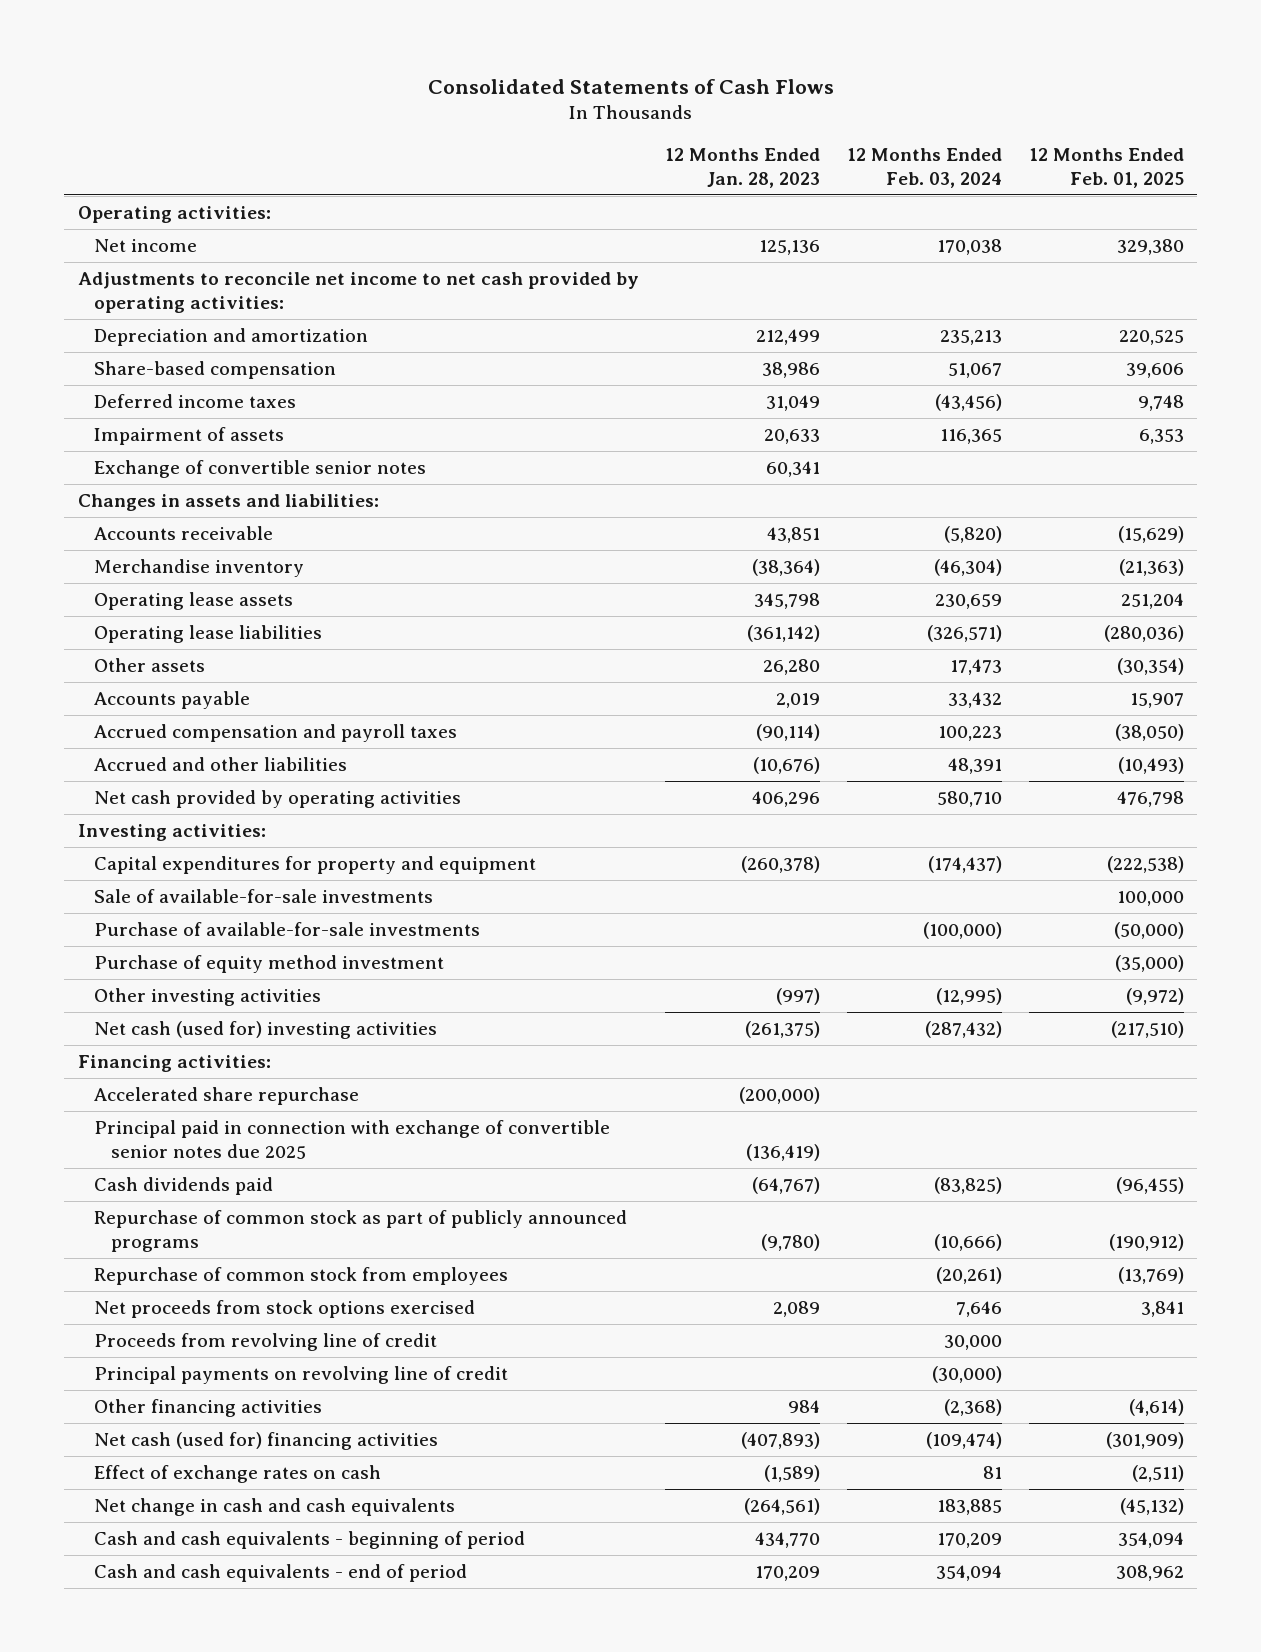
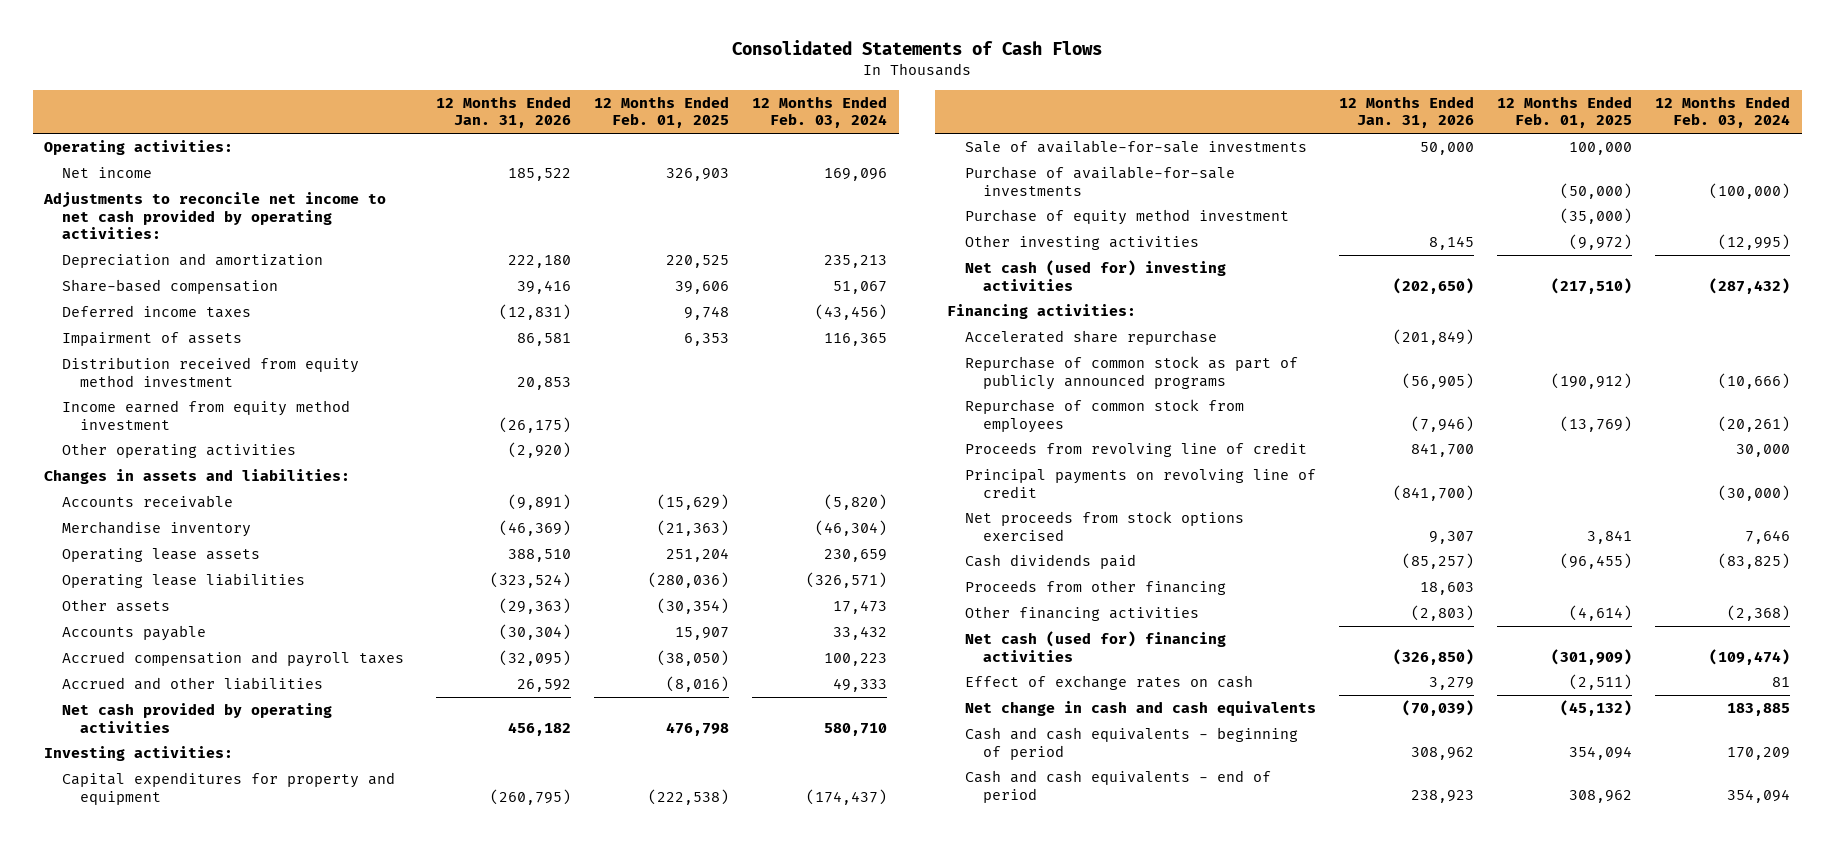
- | 12 Months Ended Jan. 28, 2023 | 12 Months Ended Feb. 03, 2024 | 12 Months Ended Feb. 01, 2025
+ | 12 Months Ended Jan. 31, 2026 | 12 Months Ended Feb. 01, 2025 | 12 Months Ended Feb. 03, 2024
- Net income | 125,136 | 170,038 | 329,380
+ Net income | 185,522 | 326,903 | 169,096
- Exchange of convertible senior notes | 60,341 | |
+ Distribution received from equity method investment | 20,853 | |
+ Income earned from equity method investment | (26,175) | |
+ Other operating activities | (2,920) | |
- Accrued and other liabilities | (10,676) | 48,391 | (10,493)
+ Accrued and other liabilities | 26,592 | (8,016) | 49,333
- Principal paid in connection with exchange of convertible senior notes due 2025 | (136,419) | |
moved down: Net proceeds from stock options exercised | 9,307 | 3,841 | 7,646
moved down: Cash dividends paid | (85,257) | (96,455) | (83,825)
+ Proceeds from other financing | 18,603 | |

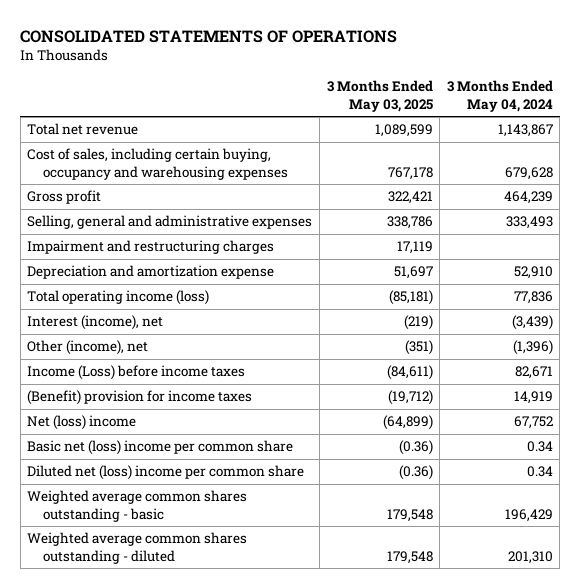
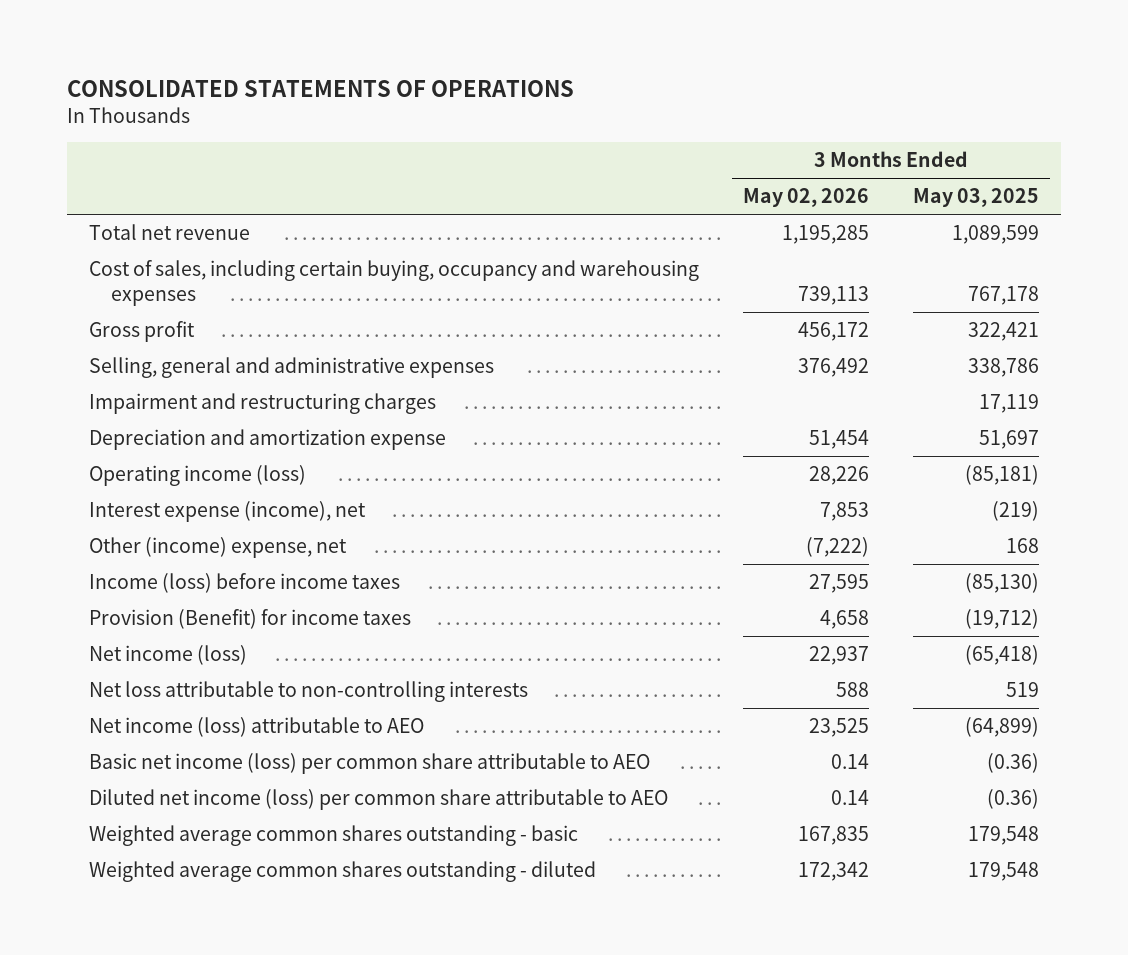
- | 3 Months Ended May 03, 2025 | 3 Months Ended May 04, 2024
+ | 3 Months Ended May 02, 2026 | 3 Months Ended May 03, 2025
- Total operating income (loss) | (85,181) | 77,836
- Interest (income), net | (219) | (3,439)
- Other (income), net | (351) | (1,396)
- Income (Loss) before income taxes | (84,611) | 82,671
- (Benefit) provision for income taxes | (19,712) | 14,919
- Net (loss) income | (64,899) | 67,752
- Basic net (loss) income per common share | (0.36) | 0.34
- Diluted net (loss) income per common share | (0.36) | 0.34
+ Operating income (loss) | 28,226 | (85,181)
+ Interest expense (income), net | 7,853 | (219)
+ Other (income) expense, net | (7,222) | 168
+ Income (loss) before income taxes | 27,595 | (85,130)
+ Provision (Benefit) for income taxes | 4,658 | (19,712)
+ Net income (loss) | 22,937 | (65,418)
+ Net loss attributable to non-controlling interests | 588 | 519
+ Net income (loss) attributable to AEO | 23,525 | (64,899)
+ Basic net income (loss) per common share attributable to AEO | 0.14 | (0.36)
+ Diluted net income (loss) per common share attributable to AEO | 0.14 | (0.36)

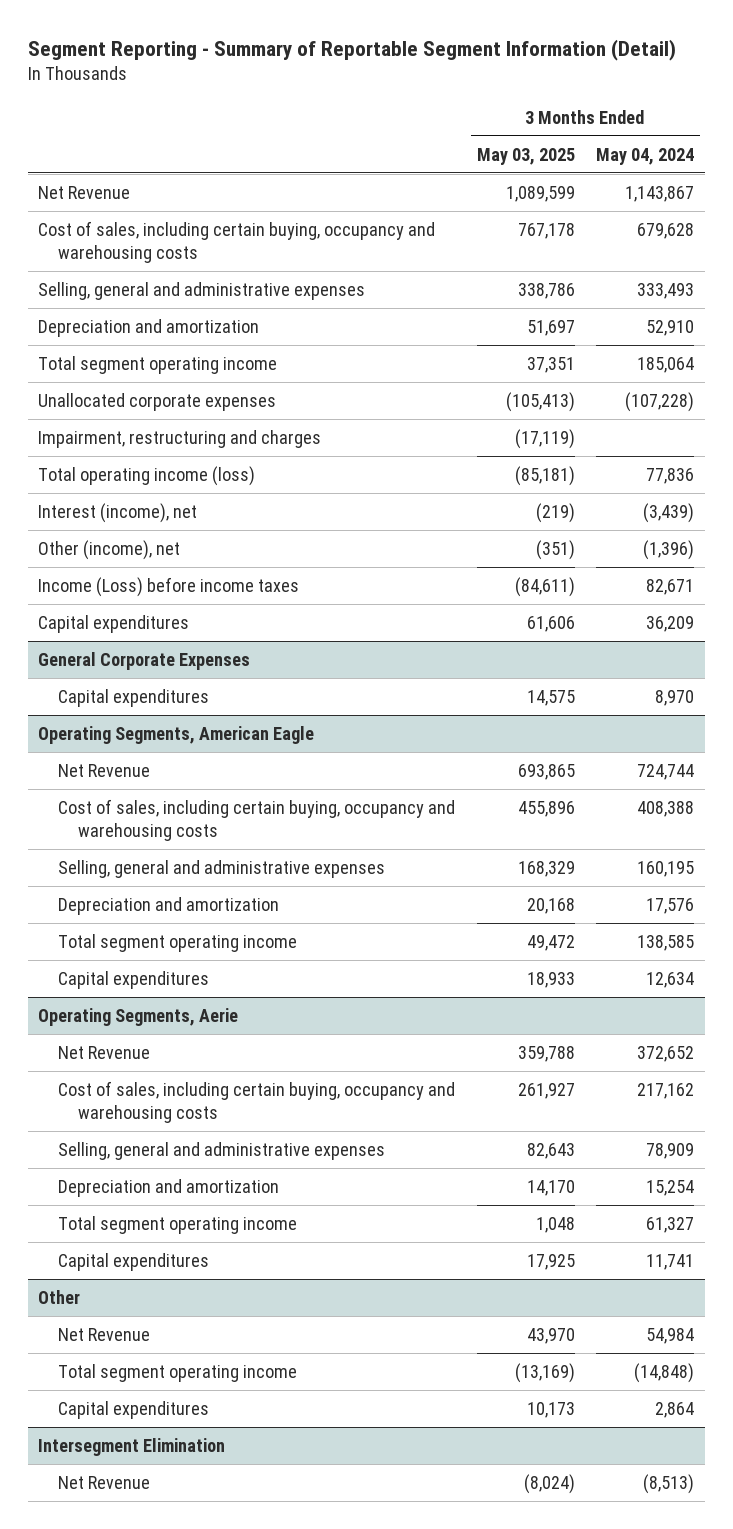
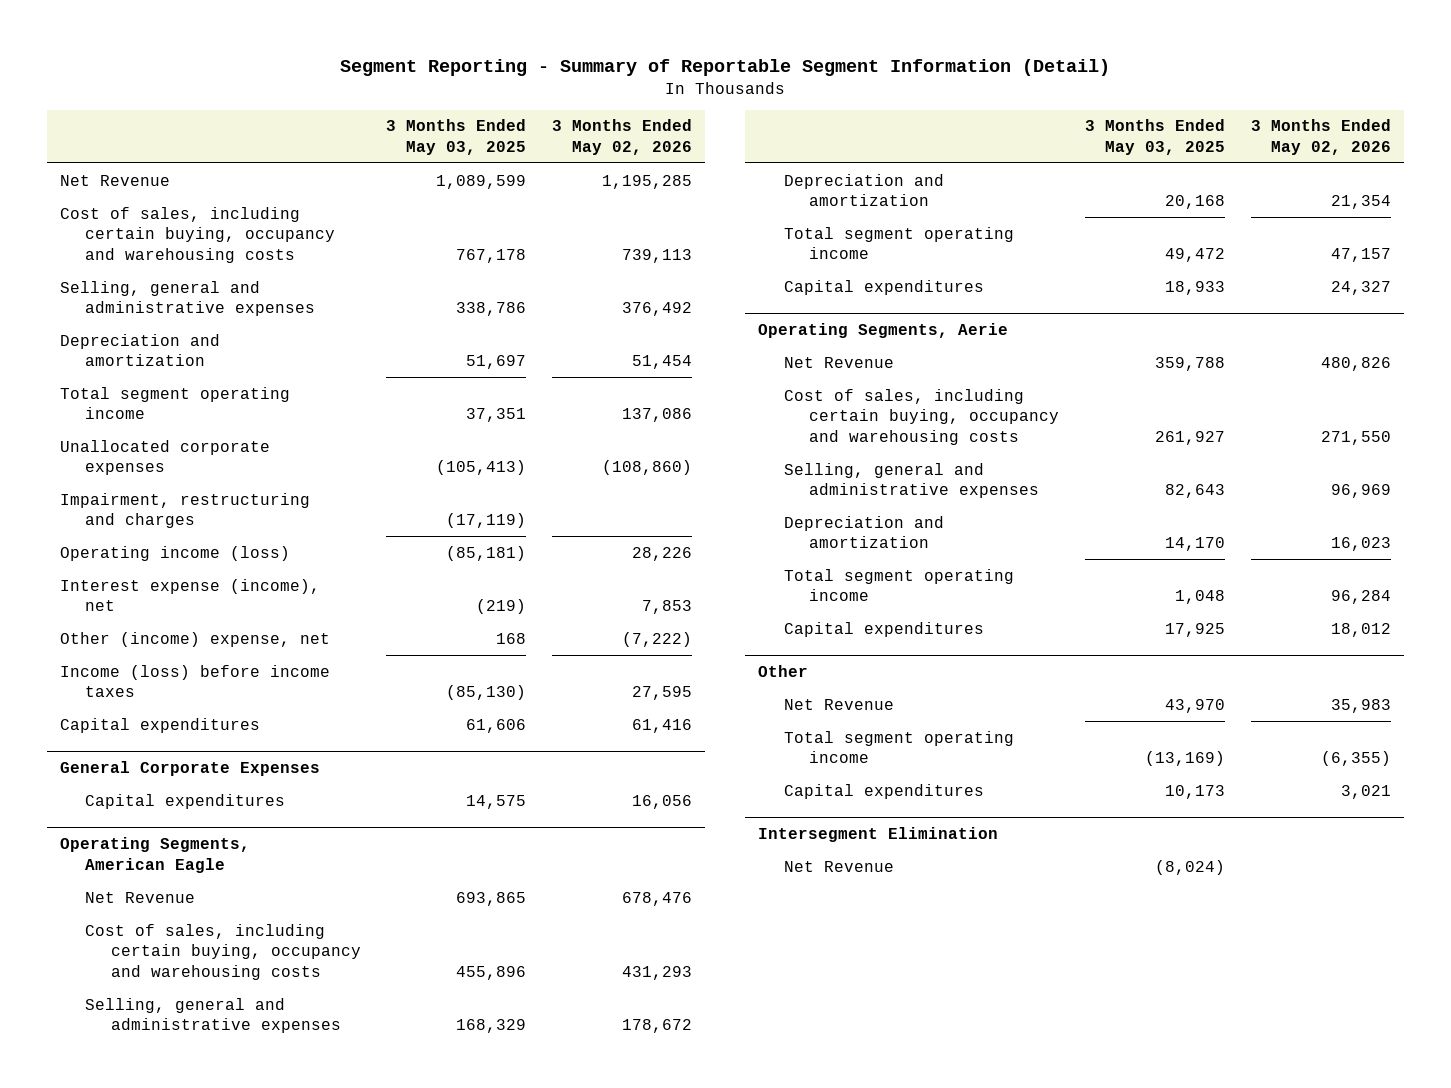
- | 3 Months Ended May 03, 2025 | 3 Months Ended May 04, 2024
+ | 3 Months Ended May 03, 2025 | 3 Months Ended May 02, 2026
- Total operating income (loss) | (85,181) | 77,836
- Interest (income), net | (219) | (3,439)
- Other (income), net | (351) | (1,396)
- Income (Loss) before income taxes | (84,611) | 82,671
+ Operating income (loss) | (85,181) | 28,226
+ Interest expense (income), net | (219) | 7,853
+ Other (income) expense, net | 168 | (7,222)
+ Income (loss) before income taxes | (85,130) | 27,595

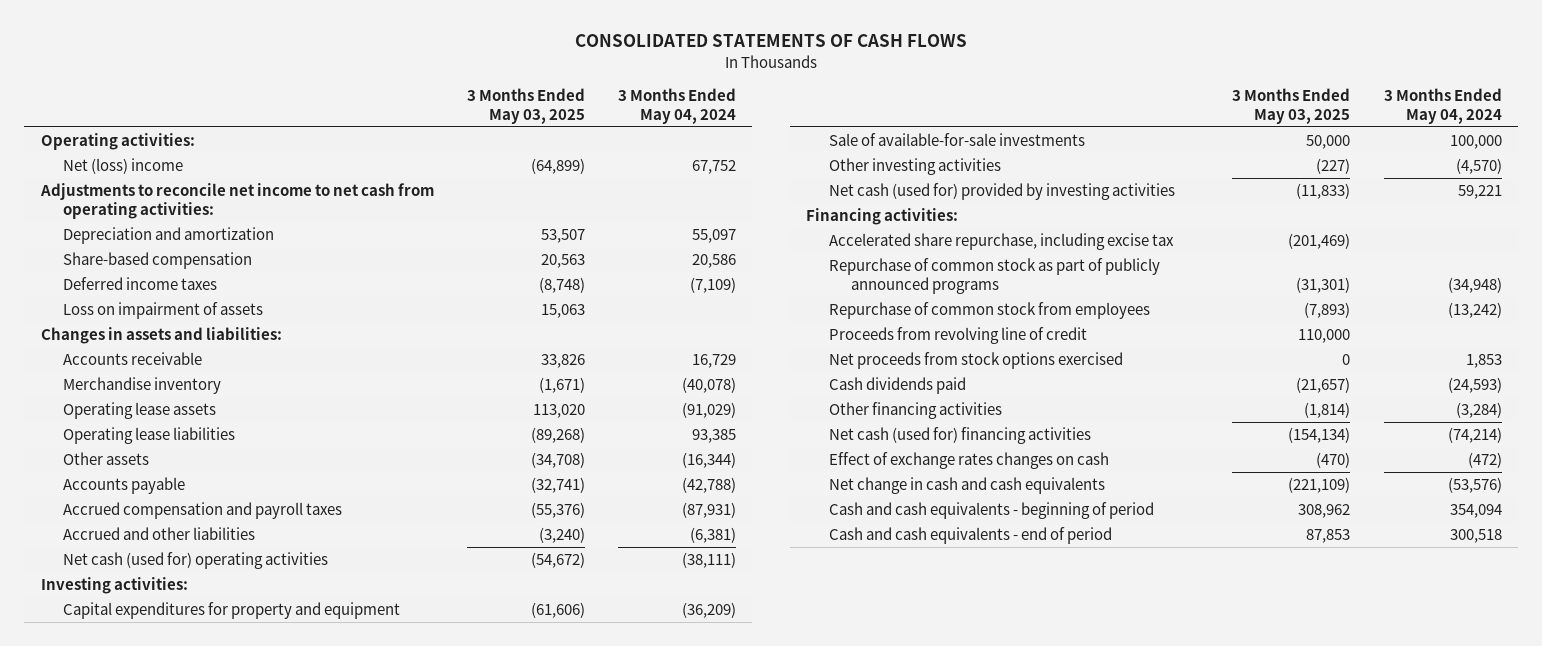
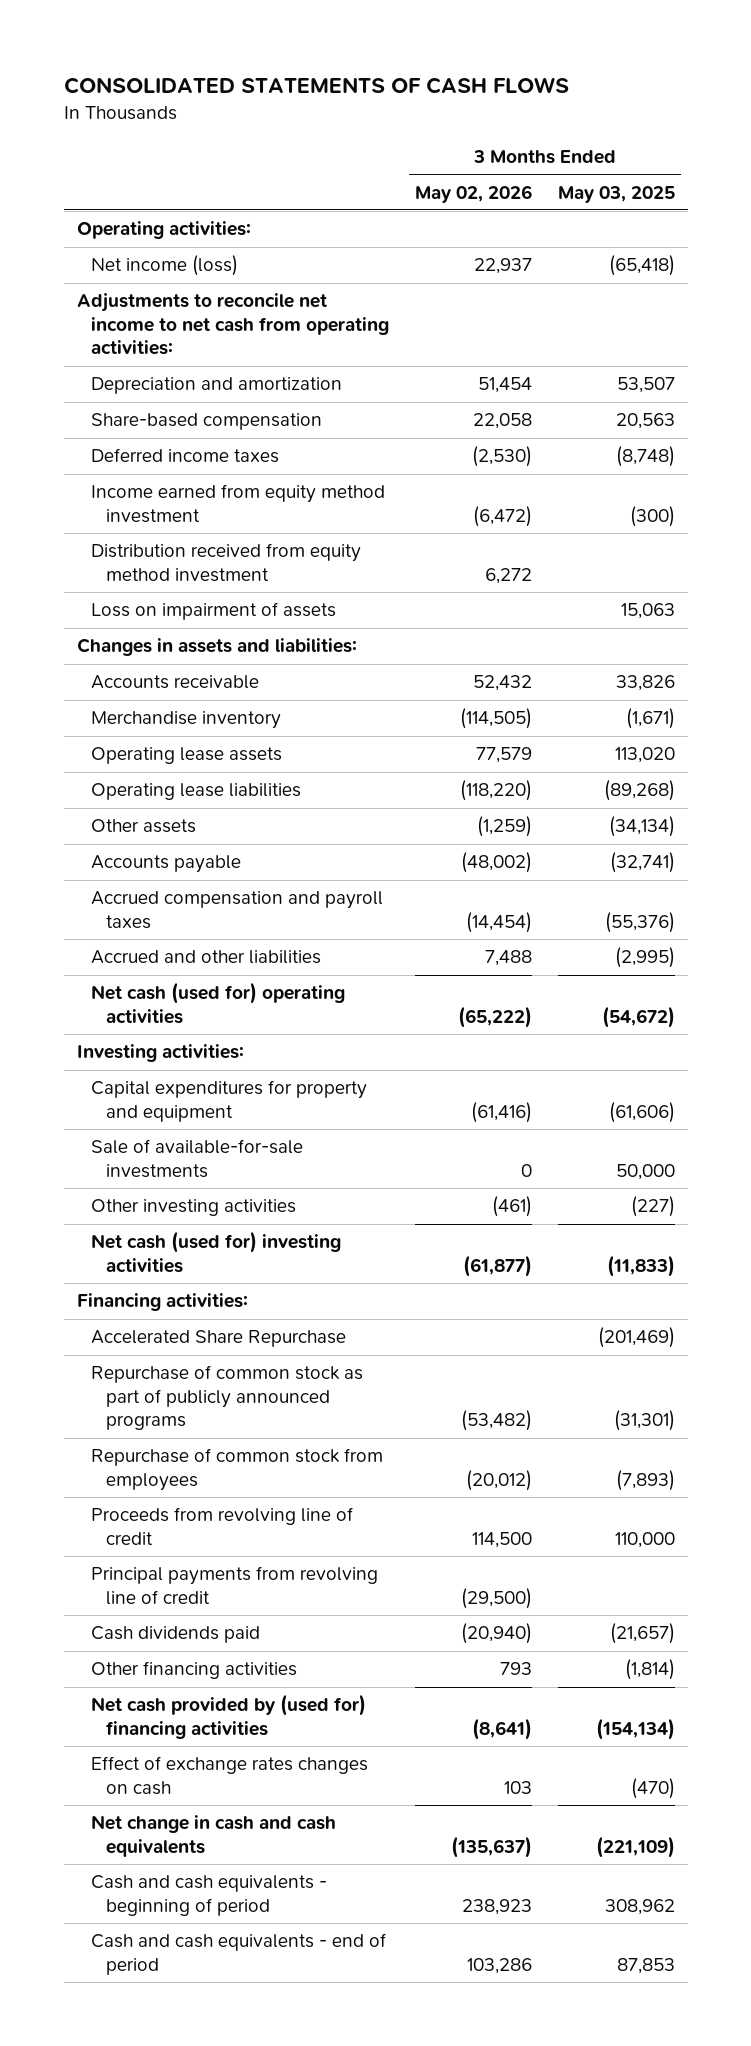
- | 3 Months Ended May 03, 2025 | 3 Months Ended May 04, 2024
+ | 3 Months Ended May 02, 2026 | 3 Months Ended May 03, 2025
- Net (loss) income | (64,899) | 67,752
+ Net income (loss) | 22,937 | (65,418)
+ Income earned from equity method investment | (6,472) | (300)
+ Distribution received from equity method investment | 6,272 |
- Other assets | (34,708) | (16,344)
+ Other assets | (1,259) | (34,134)
- Accrued and other liabilities | (3,240) | (6,381)
+ Accrued and other liabilities | 7,488 | (2,995)
- Net cash (used for) provided by investing activities | (11,833) | 59,221
+ Net cash (used for) investing activities | (61,877) | (11,833)
- Accelerated share repurchase, including excise tax | (201,469) |
+ Accelerated Share Repurchase | | (201,469)
- Net proceeds from stock options exercised | 0 | 1,853
+ Principal payments from revolving line of credit | (29,500) |
- Net cash (used for) financing activities | (154,134) | (74,214)
+ Net cash provided by (used for) financing activities | (8,641) | (154,134)

